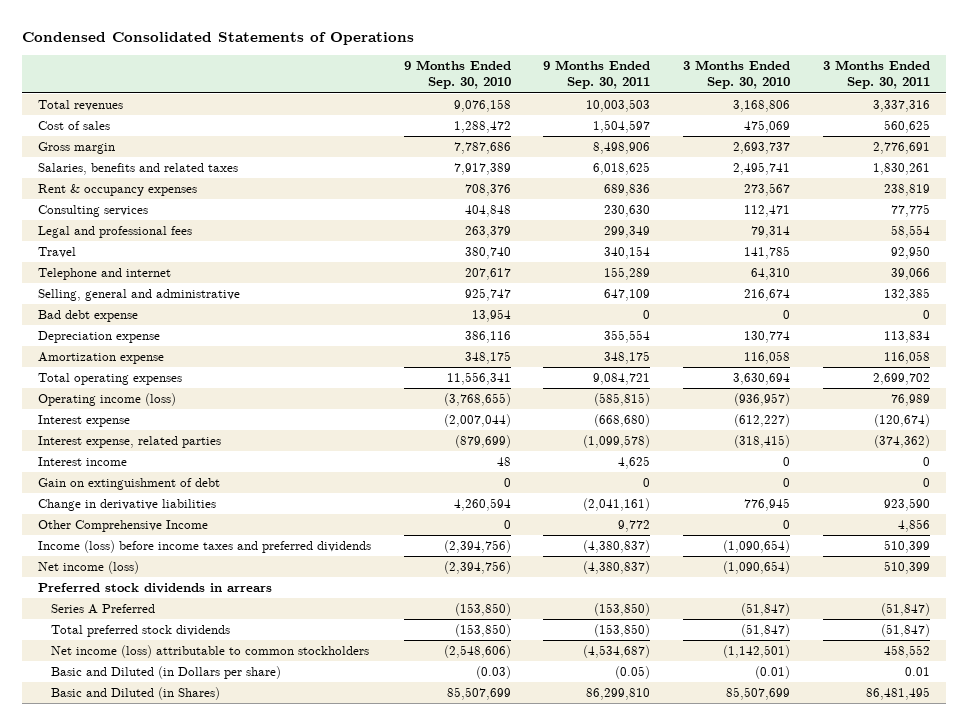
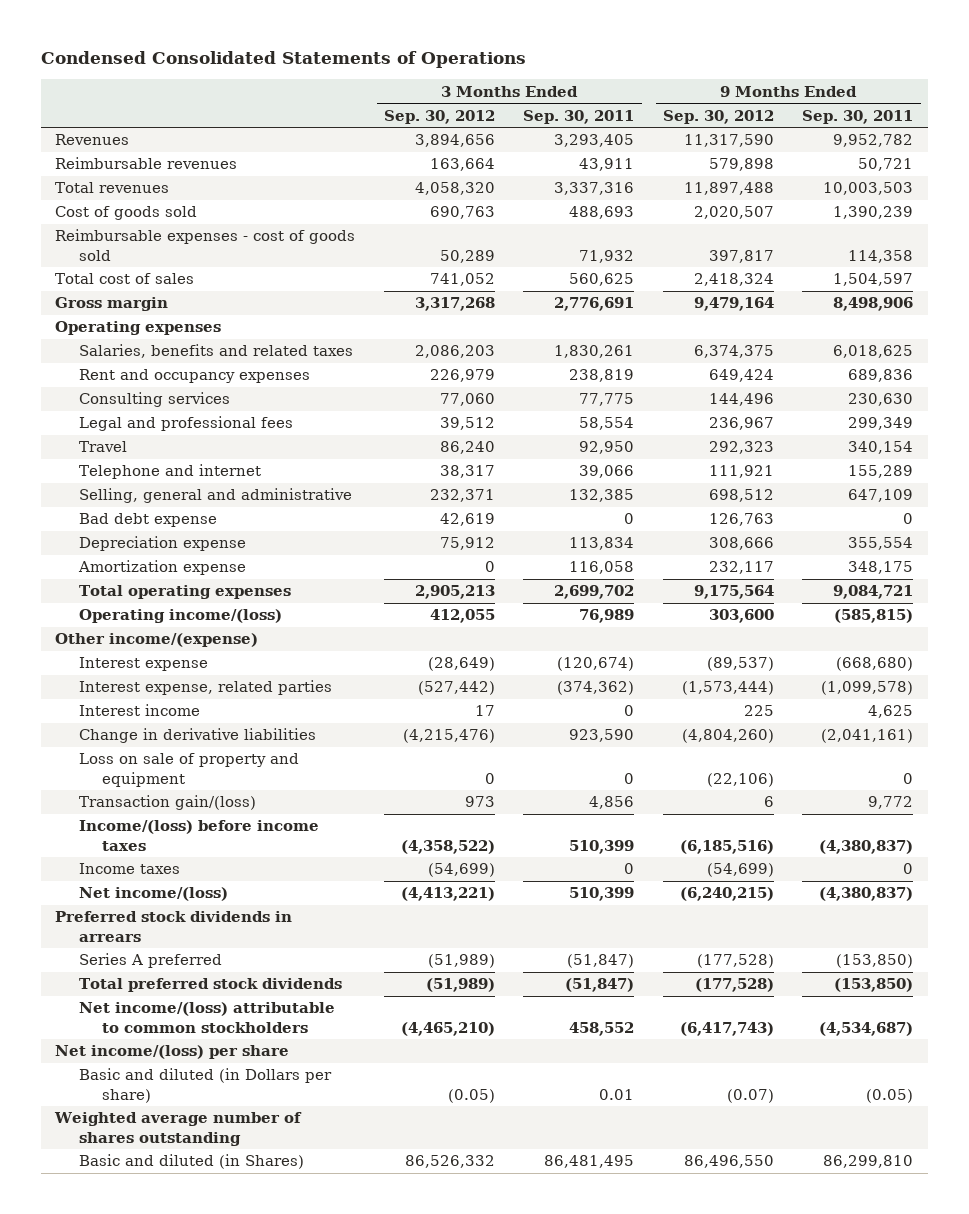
- | 9 Months Ended Sep. 30, 2010 | 9 Months Ended Sep. 30, 2011 | 3 Months Ended Sep. 30, 2010 | 3 Months Ended Sep. 30, 2011
+ | 3 Months Ended Sep. 30, 2012 | 3 Months Ended Sep. 30, 2011 | 9 Months Ended Sep. 30, 2012 | 9 Months Ended Sep. 30, 2011
+ Revenues | 3,894,656 | 3,293,405 | 11,317,590 | 9,952,782
+ Reimbursable revenues | 163,664 | 43,911 | 579,898 | 50,721
- Cost of sales | 1,288,472 | 1,504,597 | 475,069 | 560,625
+ Cost of goods sold | 690,763 | 488,693 | 2,020,507 | 1,390,239
+ Reimbursable expenses - cost of goods sold | 50,289 | 71,932 | 397,817 | 114,358
+ Total cost of sales | 741,052 | 560,625 | 2,418,324 | 1,504,597
+ Operating expenses
- Rent & occupancy expenses | 708,376 | 689,836 | 273,567 | 238,819
+ Rent and occupancy expenses | 226,979 | 238,819 | 649,424 | 689,836
- Operating income (loss) | (3,768,655) | (585,815) | (936,957) | 76,989
+ Operating income/(loss) | 412,055 | 76,989 | 303,600 | (585,815)
+ Other income/(expense)
- Gain on extinguishment of debt | 0 | 0 | 0 | 0
- Other Comprehensive Income | 0 | 9,772 | 0 | 4,856
- Income (loss) before income taxes and preferred dividends | (2,394,756) | (4,380,837) | (1,090,654) | 510,399
- Net income (loss) | (2,394,756) | (4,380,837) | (1,090,654) | 510,399
+ Loss on sale of property and equipment | 0 | 0 | (22,106) | 0
+ Transaction gain/(loss) | 973 | 4,856 | 6 | 9,772
+ Income/(loss) before income taxes | (4,358,522) | 510,399 | (6,185,516) | (4,380,837)
+ Income taxes | (54,699) | 0 | (54,699) | 0
+ Net income/(loss) | (4,413,221) | 510,399 | (6,240,215) | (4,380,837)
- Series A Preferred | (153,850) | (153,850) | (51,847) | (51,847)
+ Series A preferred | (51,989) | (51,847) | (177,528) | (153,850)
- Net income (loss) attributable to common stockholders | (2,548,606) | (4,534,687) | (1,142,501) | 458,552
- Basic and Diluted (in Dollars per share) | (0.03) | (0.05) | (0.01) | 0.01
- Basic and Diluted (in Shares) | 85,507,699 | 86,299,810 | 85,507,699 | 86,481,495
+ Net income/(loss) attributable to common stockholders | (4,465,210) | 458,552 | (6,417,743) | (4,534,687)
+ Net income/(loss) per share
+ Basic and diluted (in Dollars per share) | (0.05) | 0.01 | (0.07) | (0.05)
+ Weighted average number of shares outstanding
+ Basic and diluted (in Shares) | 86,526,332 | 86,481,495 | 86,496,550 | 86,299,810

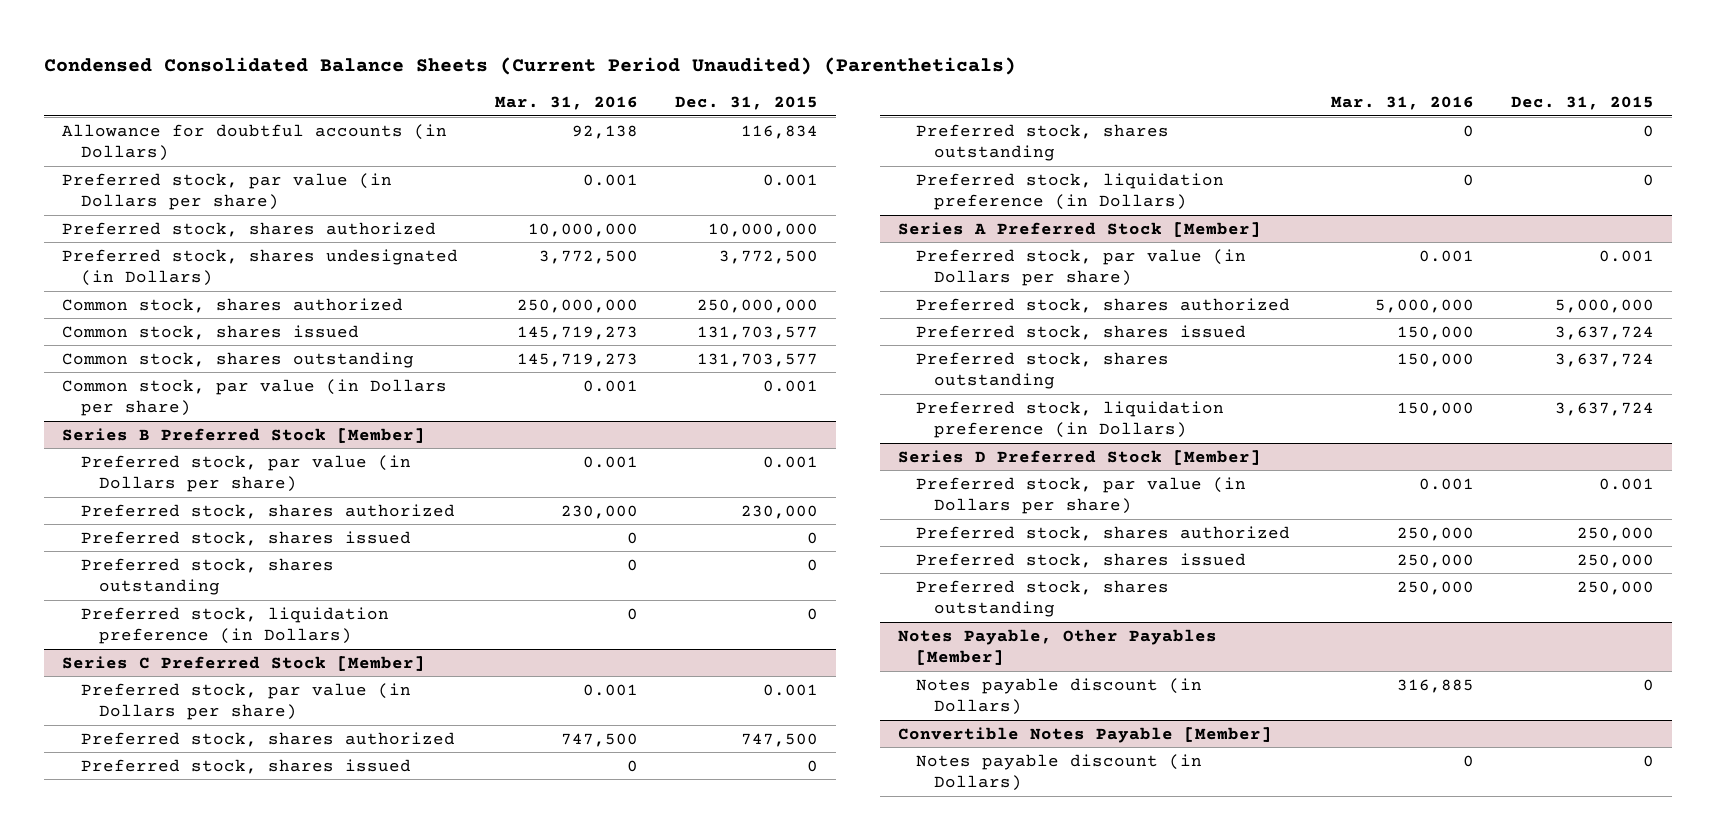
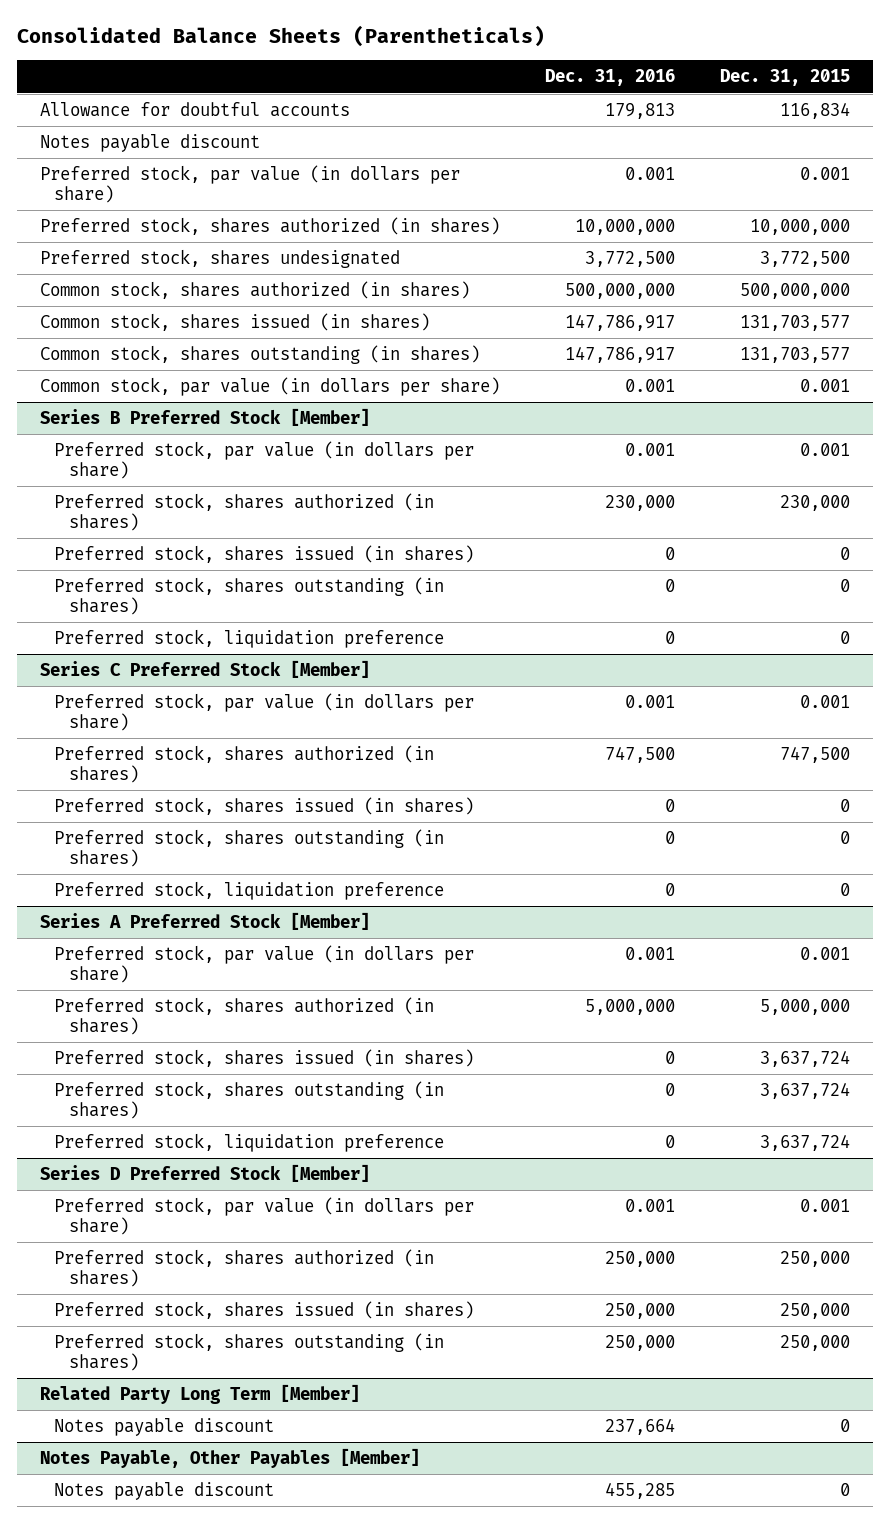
- Condensed Consolidated Balance Sheets (Current Period Unaudited) (Parentheticals)
+ Consolidated Balance Sheets (Parentheticals)
- | Mar. 31, 2016 | Dec. 31, 2015
+ | Dec. 31, 2016 | Dec. 31, 2015
- Allowance for doubtful accounts (in Dollars) | 92,138 | 116,834
- Preferred stock, par value (in Dollars per share) | 0.001 | 0.001
- Preferred stock, shares authorized | 10,000,000 | 10,000,000
- Preferred stock, shares undesignated (in Dollars) | 3,772,500 | 3,772,500
- Common stock, shares authorized | 250,000,000 | 250,000,000
- Common stock, shares issued | 145,719,273 | 131,703,577
- Common stock, shares outstanding | 145,719,273 | 131,703,577
- Common stock, par value (in Dollars per share) | 0.001 | 0.001
+ Allowance for doubtful accounts | 179,813 | 116,834
+ Notes payable discount
+ Preferred stock, par value (in dollars per share) | 0.001 | 0.001
+ Preferred stock, shares authorized (in shares) | 10,000,000 | 10,000,000
+ Preferred stock, shares undesignated | 3,772,500 | 3,772,500
+ Common stock, shares authorized (in shares) | 500,000,000 | 500,000,000
+ Common stock, shares issued (in shares) | 147,786,917 | 131,703,577
+ Common stock, shares outstanding (in shares) | 147,786,917 | 131,703,577
+ Common stock, par value (in dollars per share) | 0.001 | 0.001
@ Series B Preferred Stock [Member]
- Preferred stock, par value (in Dollars per share) | 0.001 | 0.001
- Preferred stock, shares authorized | 230,000 | 230,000
- Preferred stock, shares issued | 0 | 0
- Preferred stock, shares outstanding | 0 | 0
- Preferred stock, liquidation preference (in Dollars) | 0 | 0
+ Preferred stock, par value (in dollars per share) | 0.001 | 0.001
+ Preferred stock, shares authorized (in shares) | 230,000 | 230,000
+ Preferred stock, shares issued (in shares) | 0 | 0
+ Preferred stock, shares outstanding (in shares) | 0 | 0
+ Preferred stock, liquidation preference | 0 | 0
@ Series C Preferred Stock [Member]
- Preferred stock, par value (in Dollars per share) | 0.001 | 0.001
- Preferred stock, shares authorized | 747,500 | 747,500
- Preferred stock, shares issued | 0 | 0
- Preferred stock, shares outstanding | 0 | 0
- Preferred stock, liquidation preference (in Dollars) | 0 | 0
+ Preferred stock, par value (in dollars per share) | 0.001 | 0.001
+ Preferred stock, shares authorized (in shares) | 747,500 | 747,500
+ Preferred stock, shares issued (in shares) | 0 | 0
+ Preferred stock, shares outstanding (in shares) | 0 | 0
+ Preferred stock, liquidation preference | 0 | 0
@ Series A Preferred Stock [Member]
- Preferred stock, par value (in Dollars per share) | 0.001 | 0.001
- Preferred stock, shares authorized | 5,000,000 | 5,000,000
- Preferred stock, shares issued | 150,000 | 3,637,724
- Preferred stock, shares outstanding | 150,000 | 3,637,724
- Preferred stock, liquidation preference (in Dollars) | 150,000 | 3,637,724
+ Preferred stock, par value (in dollars per share) | 0.001 | 0.001
+ Preferred stock, shares authorized (in shares) | 5,000,000 | 5,000,000
+ Preferred stock, shares issued (in shares) | 0 | 3,637,724
+ Preferred stock, shares outstanding (in shares) | 0 | 3,637,724
+ Preferred stock, liquidation preference | 0 | 3,637,724
@ Series D Preferred Stock [Member]
- Preferred stock, par value (in Dollars per share) | 0.001 | 0.001
- Preferred stock, shares authorized | 250,000 | 250,000
- Preferred stock, shares issued | 250,000 | 250,000
- Preferred stock, shares outstanding | 250,000 | 250,000
+ Preferred stock, par value (in dollars per share) | 0.001 | 0.001
+ Preferred stock, shares authorized (in shares) | 250,000 | 250,000
+ Preferred stock, shares issued (in shares) | 250,000 | 250,000
+ Preferred stock, shares outstanding (in shares) | 250,000 | 250,000
+ Related Party Long Term [Member]
+ Notes payable discount | 237,664 | 0
@ Notes Payable, Other Payables [Member]
- Notes payable discount (in Dollars) | 316,885 | 0
- Convertible Notes Payable [Member]
- Notes payable discount (in Dollars) | 0 | 0
@ Notes Payable, Other Payables [Member]
+ Notes payable discount | 455,285 | 0

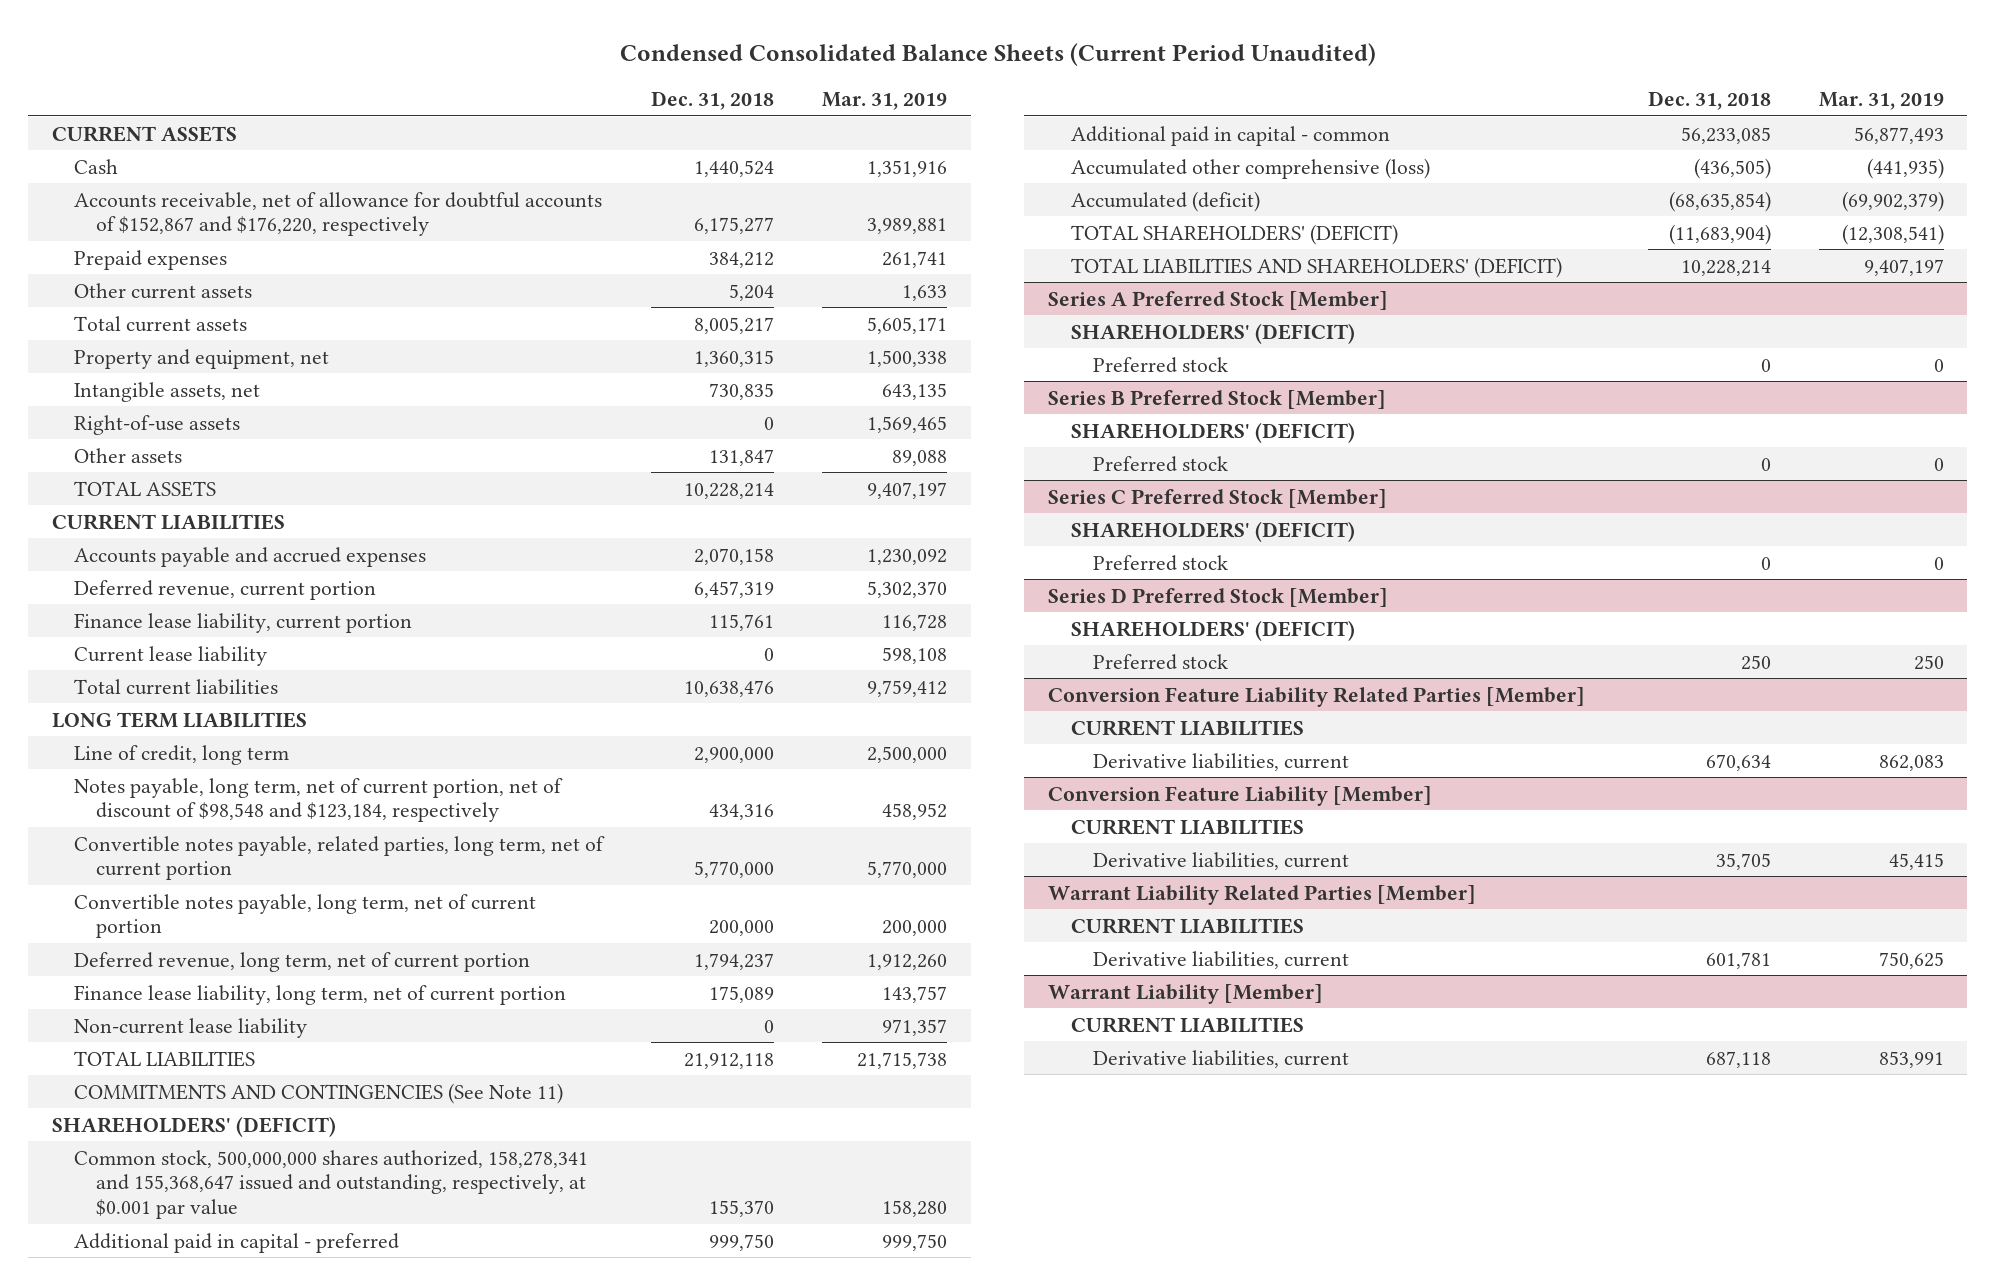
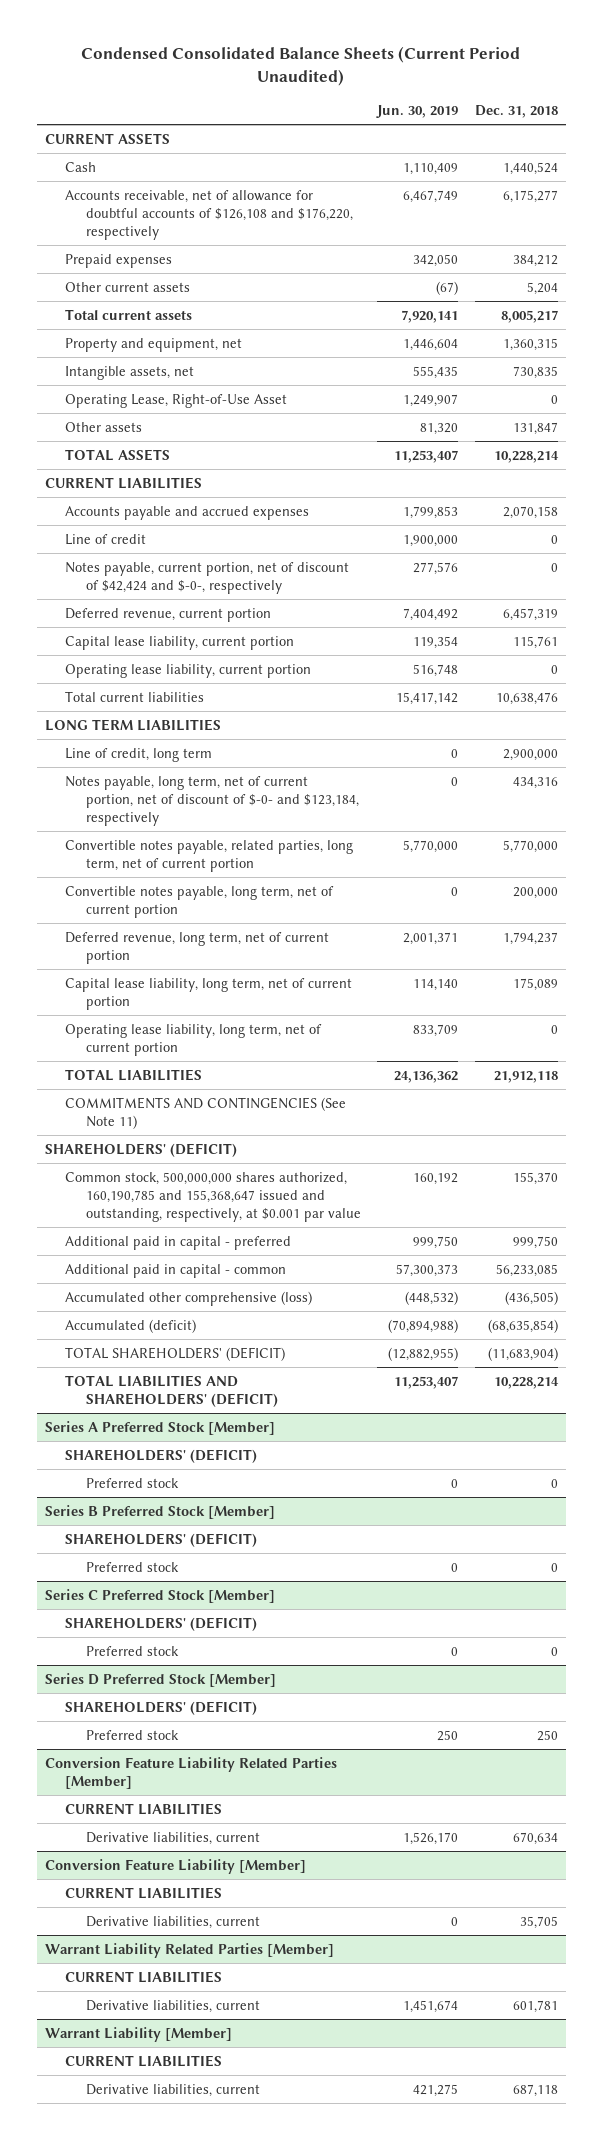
- | Dec. 31, 2018 | Mar. 31, 2019
+ | Jun. 30, 2019 | Dec. 31, 2018
- Accounts receivable, net of allowance for doubtful accounts of $152,867 and $176,220, respectively | 6,175,277 | 3,989,881
+ Accounts receivable, net of allowance for doubtful accounts of $126,108 and $176,220, respectively | 6,467,749 | 6,175,277
- Right-of-use assets | 0 | 1,569,465
+ Operating Lease, Right-of-Use Asset | 1,249,907 | 0
+ Line of credit | 1,900,000 | 0
+ Notes payable, current portion, net of discount of $42,424 and $-0-, respectively | 277,576 | 0
- Finance lease liability, current portion | 115,761 | 116,728
- Current lease liability | 0 | 598,108
+ Capital lease liability, current portion | 119,354 | 115,761
+ Operating lease liability, current portion | 516,748 | 0
- Notes payable, long term, net of current portion, net of discount of $98,548 and $123,184, respectively | 434,316 | 458,952
+ Notes payable, long term, net of current portion, net of discount of $-0- and $123,184, respectively | 0 | 434,316
- Finance lease liability, long term, net of current portion | 175,089 | 143,757
- Non-current lease liability | 0 | 971,357
+ Capital lease liability, long term, net of current portion | 114,140 | 175,089
+ Operating lease liability, long term, net of current portion | 833,709 | 0
- Common stock, 500,000,000 shares authorized, 158,278,341 and 155,368,647 issued and outstanding, respectively, at $0.001 par value | 155,370 | 158,280
+ Common stock, 500,000,000 shares authorized, 160,190,785 and 155,368,647 issued and outstanding, respectively, at $0.001 par value | 160,192 | 155,370

